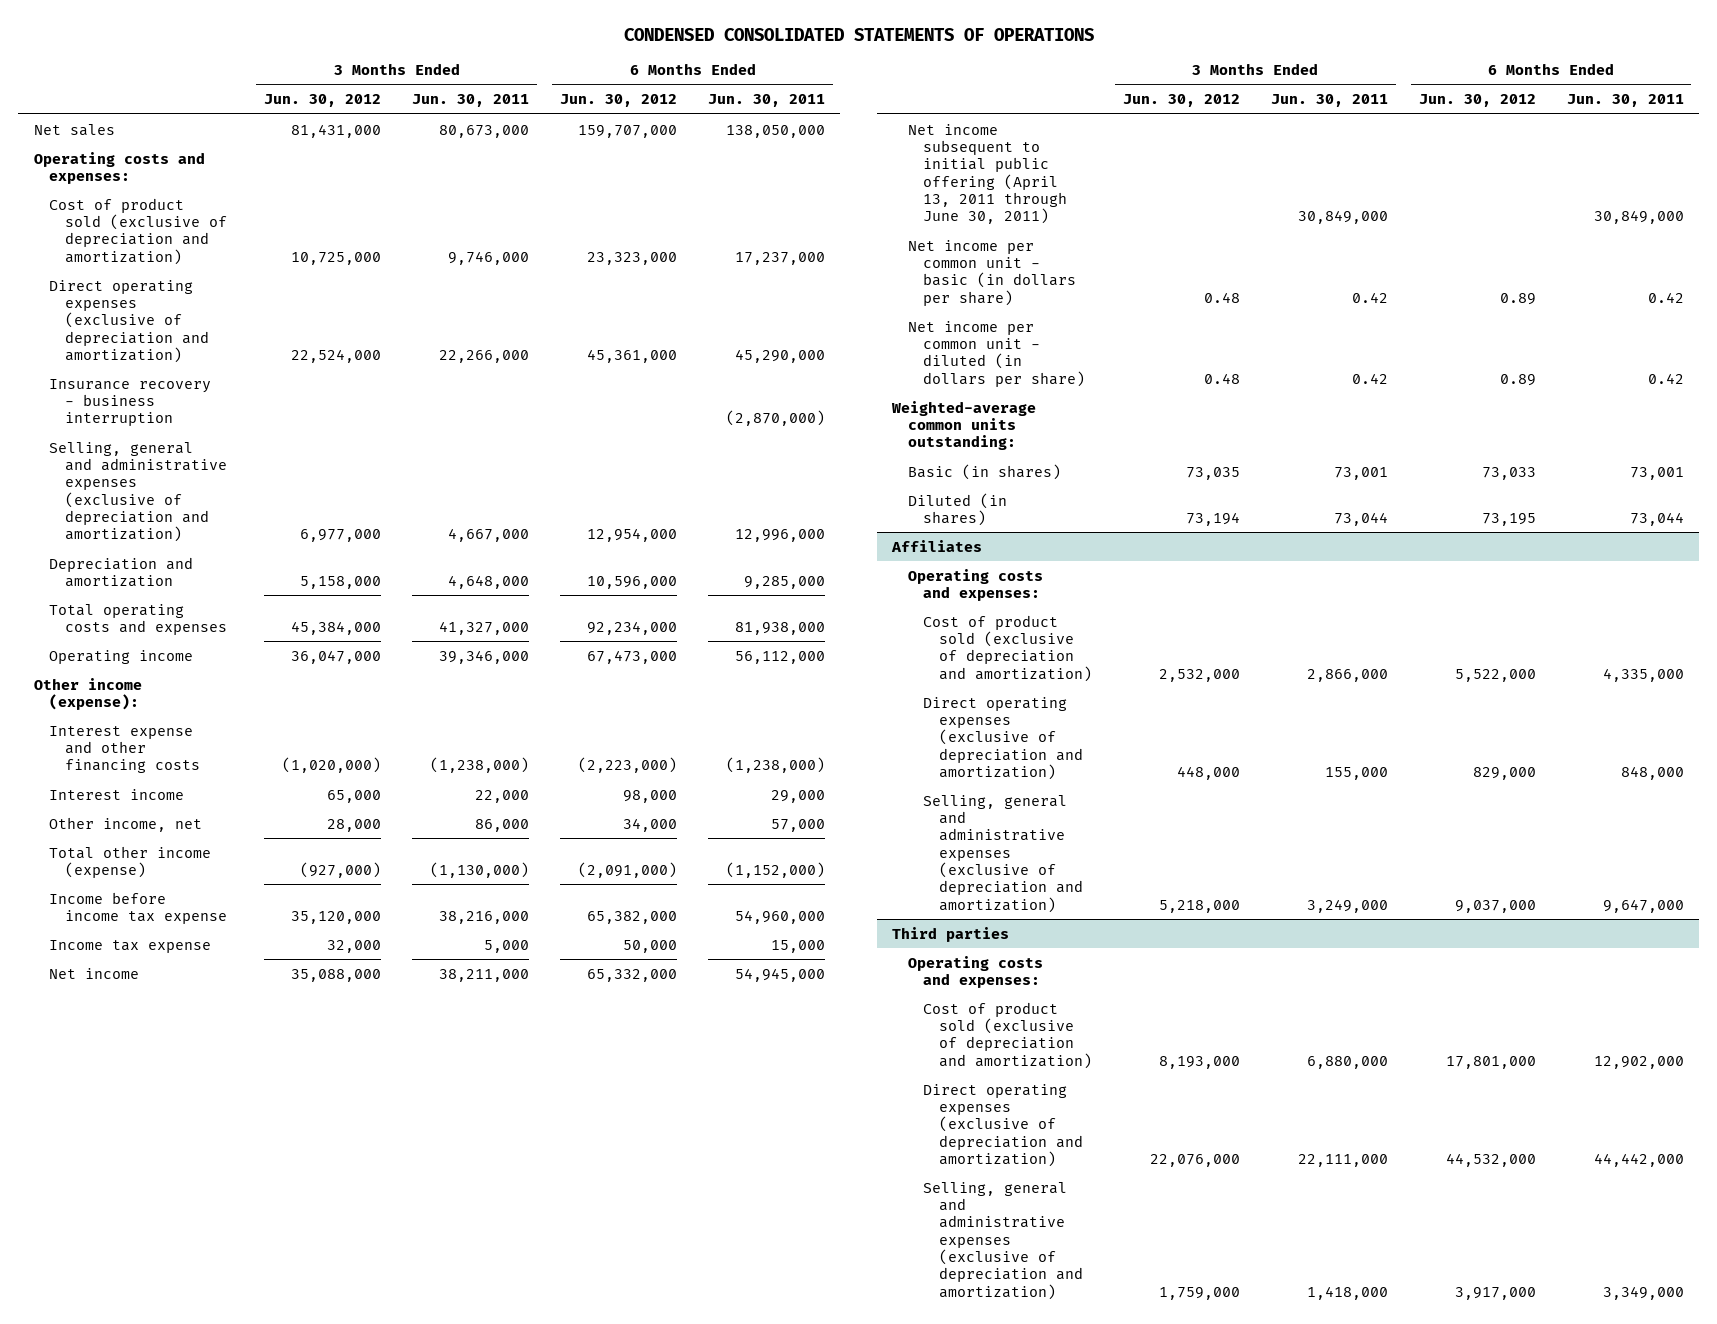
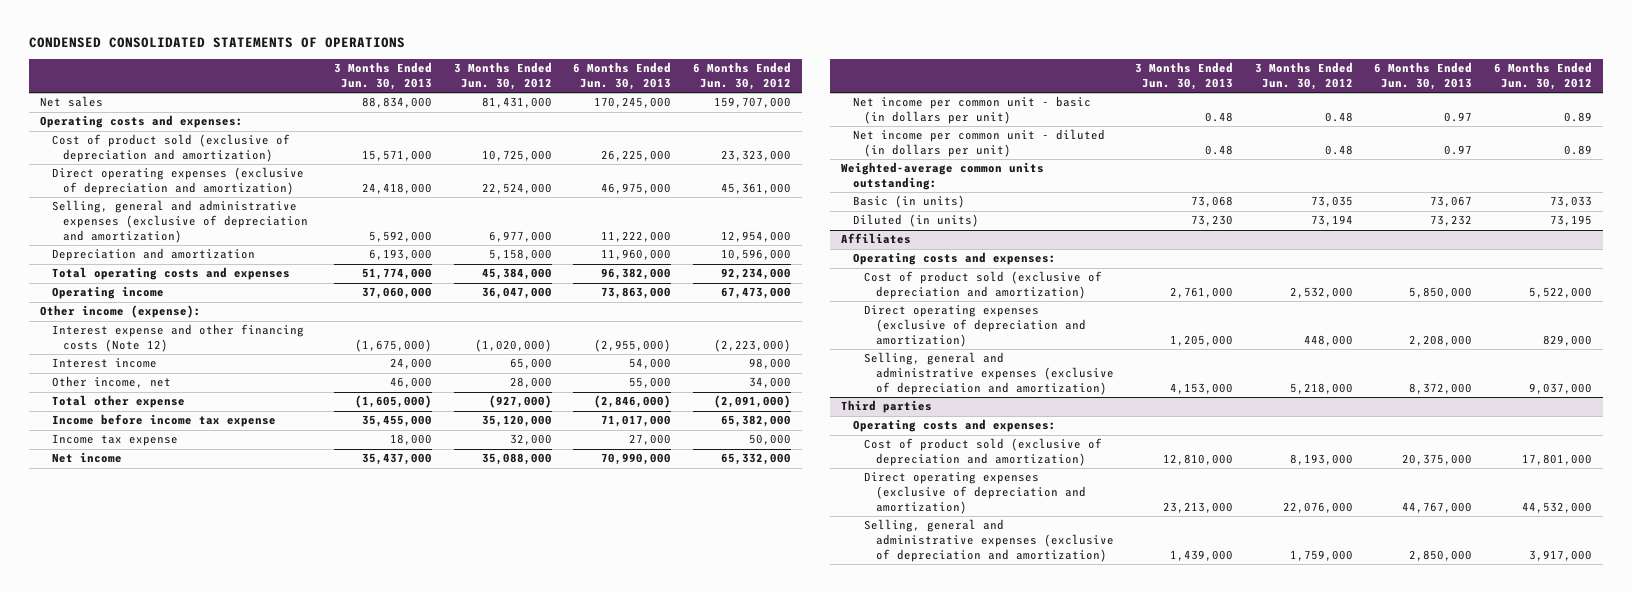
- | 3 Months Ended Jun. 30, 2012 | 3 Months Ended Jun. 30, 2011 | 6 Months Ended Jun. 30, 2012 | 6 Months Ended Jun. 30, 2011
+ | 3 Months Ended Jun. 30, 2013 | 3 Months Ended Jun. 30, 2012 | 6 Months Ended Jun. 30, 2013 | 6 Months Ended Jun. 30, 2012
- Insurance recovery - business interruption | | | | (2,870,000)
- Interest expense and other financing costs | (1,020,000) | (1,238,000) | (2,223,000) | (1,238,000)
+ Interest expense and other financing costs (Note 12) | (1,675,000) | (1,020,000) | (2,955,000) | (2,223,000)
- Total other income (expense) | (927,000) | (1,130,000) | (2,091,000) | (1,152,000)
+ Total other expense | (1,605,000) | (927,000) | (2,846,000) | (2,091,000)
- Net income subsequent to initial public offering (April 13, 2011 through June 30, 2011) | | 30,849,000 | | 30,849,000
- Net income per common unit - basic (in dollars per share) | 0.48 | 0.42 | 0.89 | 0.42
- Net income per common unit - diluted (in dollars per share) | 0.48 | 0.42 | 0.89 | 0.42
+ Net income per common unit - basic (in dollars per unit) | 0.48 | 0.48 | 0.97 | 0.89
+ Net income per common unit - diluted (in dollars per unit) | 0.48 | 0.48 | 0.97 | 0.89
- Basic (in shares) | 73,035 | 73,001 | 73,033 | 73,001
- Diluted (in shares) | 73,194 | 73,044 | 73,195 | 73,044
+ Basic (in units) | 73,068 | 73,035 | 73,067 | 73,033
+ Diluted (in units) | 73,230 | 73,194 | 73,232 | 73,195

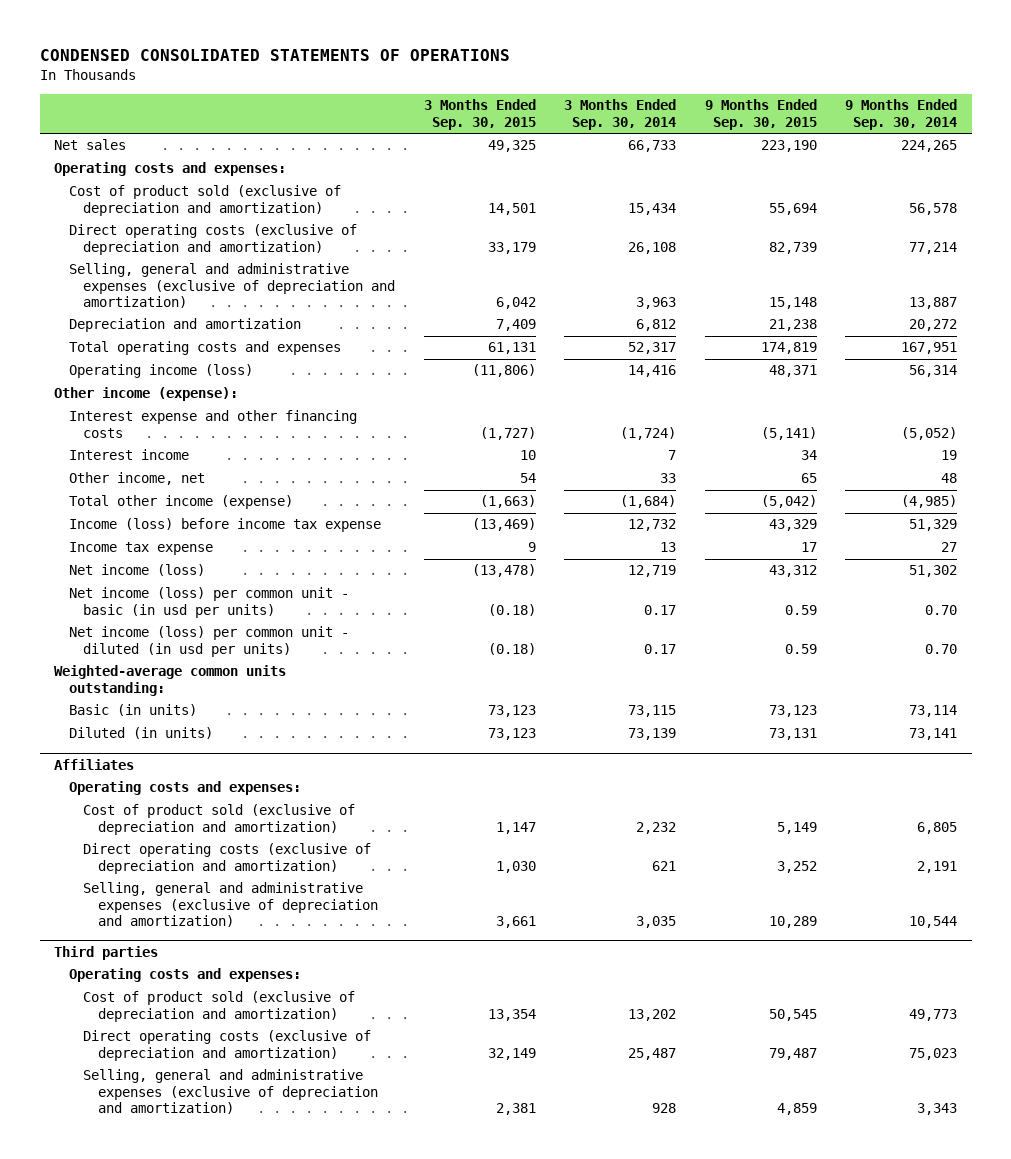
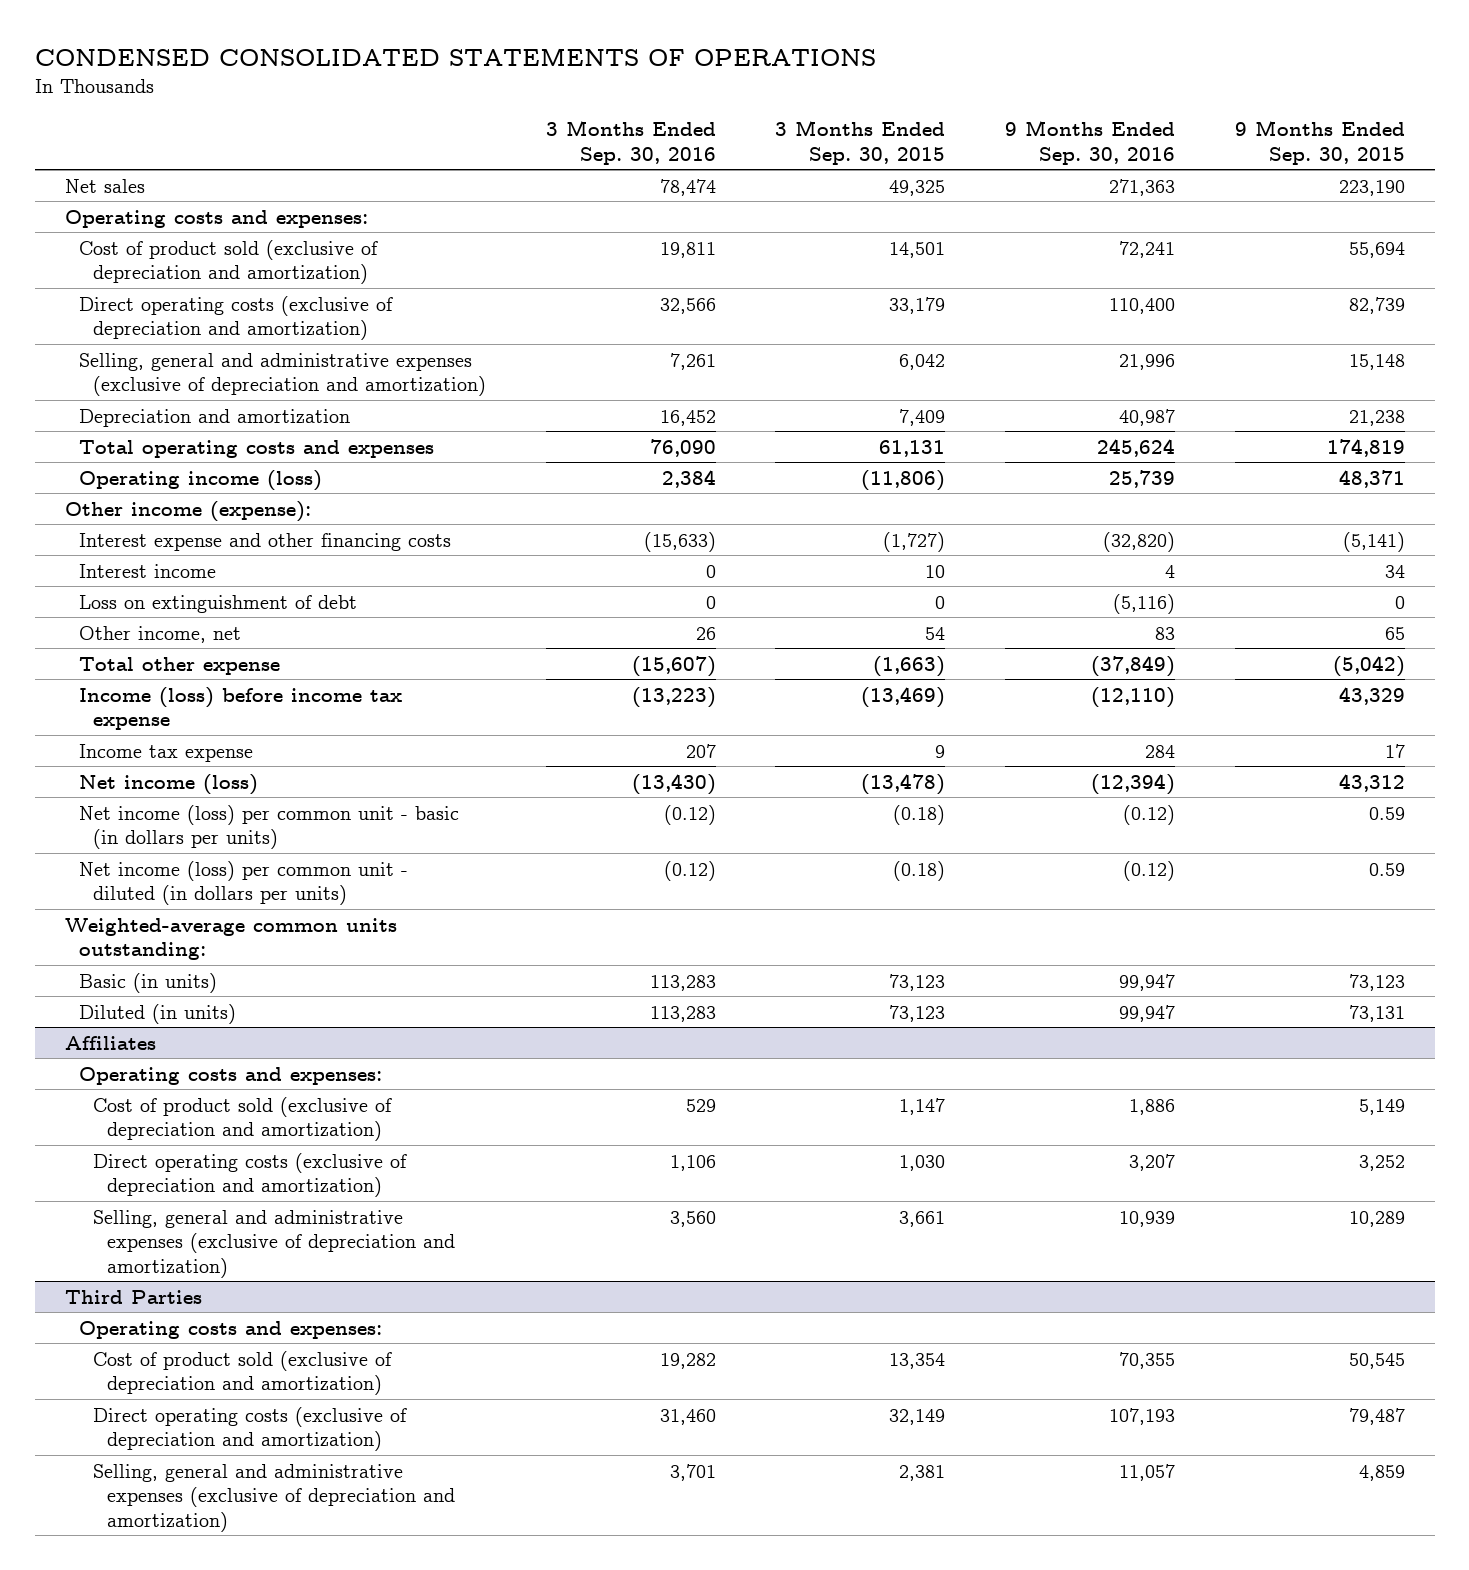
- | 3 Months Ended Sep. 30, 2015 | 3 Months Ended Sep. 30, 2014 | 9 Months Ended Sep. 30, 2015 | 9 Months Ended Sep. 30, 2014
+ | 3 Months Ended Sep. 30, 2016 | 3 Months Ended Sep. 30, 2015 | 9 Months Ended Sep. 30, 2016 | 9 Months Ended Sep. 30, 2015
+ Loss on extinguishment of debt | 0 | 0 | (5,116) | 0
- Total other income (expense) | (1,663) | (1,684) | (5,042) | (4,985)
+ Total other expense | (15,607) | (1,663) | (37,849) | (5,042)
- Net income (loss) per common unit - basic (in usd per units) | (0.18) | 0.17 | 0.59 | 0.70
- Net income (loss) per common unit - diluted (in usd per units) | (0.18) | 0.17 | 0.59 | 0.70
+ Net income (loss) per common unit - basic (in dollars per units) | (0.12) | (0.18) | (0.12) | 0.59
+ Net income (loss) per common unit - diluted (in dollars per units) | (0.12) | (0.18) | (0.12) | 0.59
- Third parties
+ Third Parties

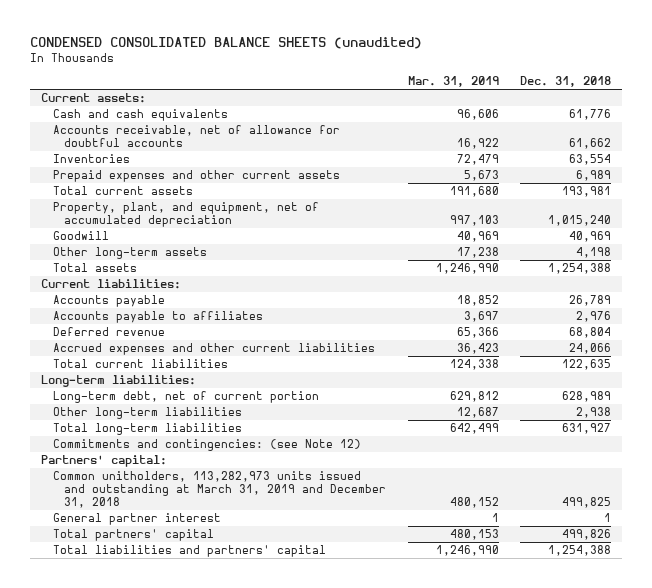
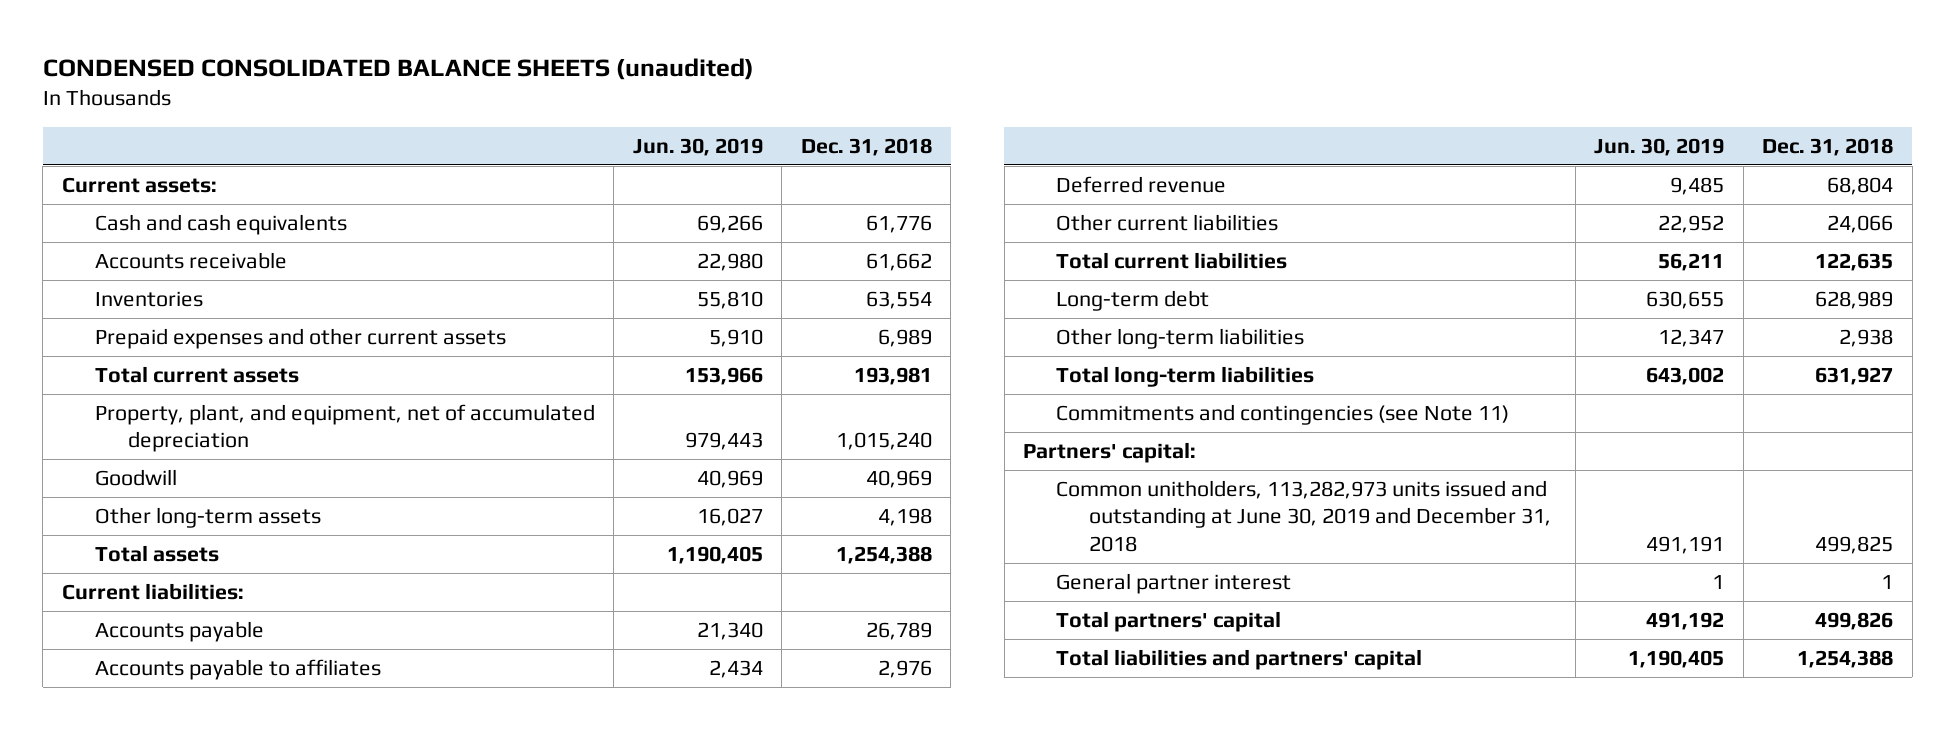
- | Mar. 31, 2019 | Dec. 31, 2018
+ | Jun. 30, 2019 | Dec. 31, 2018
- Accounts receivable, net of allowance for doubtful accounts | 16,922 | 61,662
+ Accounts receivable | 22,980 | 61,662
- Accrued expenses and other current liabilities | 36,423 | 24,066
+ Other current liabilities | 22,952 | 24,066
- Long-term liabilities:
- Long-term debt, net of current portion | 629,812 | 628,989
+ Long-term debt | 630,655 | 628,989
- Commitments and contingencies: (see Note 12)
+ Commitments and contingencies (see Note 11)
- Common unitholders, 113,282,973 units issued and outstanding at March 31, 2019 and December 31, 2018 | 480,152 | 499,825
+ Common unitholders, 113,282,973 units issued and outstanding at June 30, 2019 and December 31, 2018 | 491,191 | 499,825

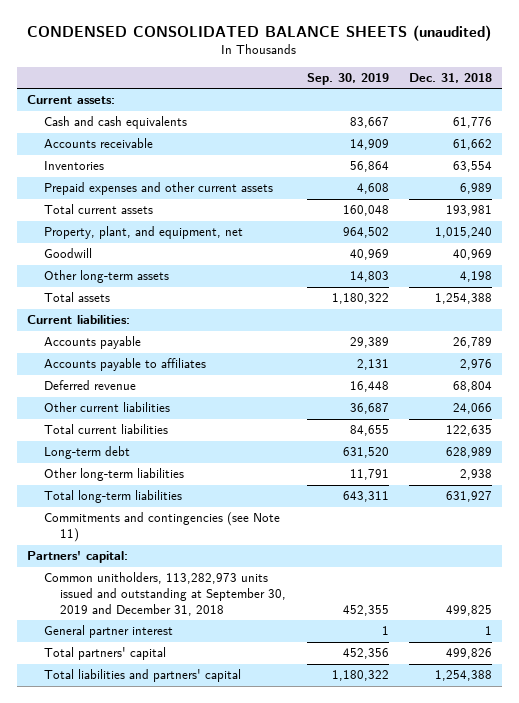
- | Jun. 30, 2019 | Dec. 31, 2018
+ | Sep. 30, 2019 | Dec. 31, 2018
- Property, plant, and equipment, net of accumulated depreciation | 979,443 | 1,015,240
+ Property, plant, and equipment, net | 964,502 | 1,015,240
- Common unitholders, 113,282,973 units issued and outstanding at June 30, 2019 and December 31, 2018 | 491,191 | 499,825
+ Common unitholders, 113,282,973 units issued and outstanding at September 30, 2019 and December 31, 2018 | 452,355 | 499,825

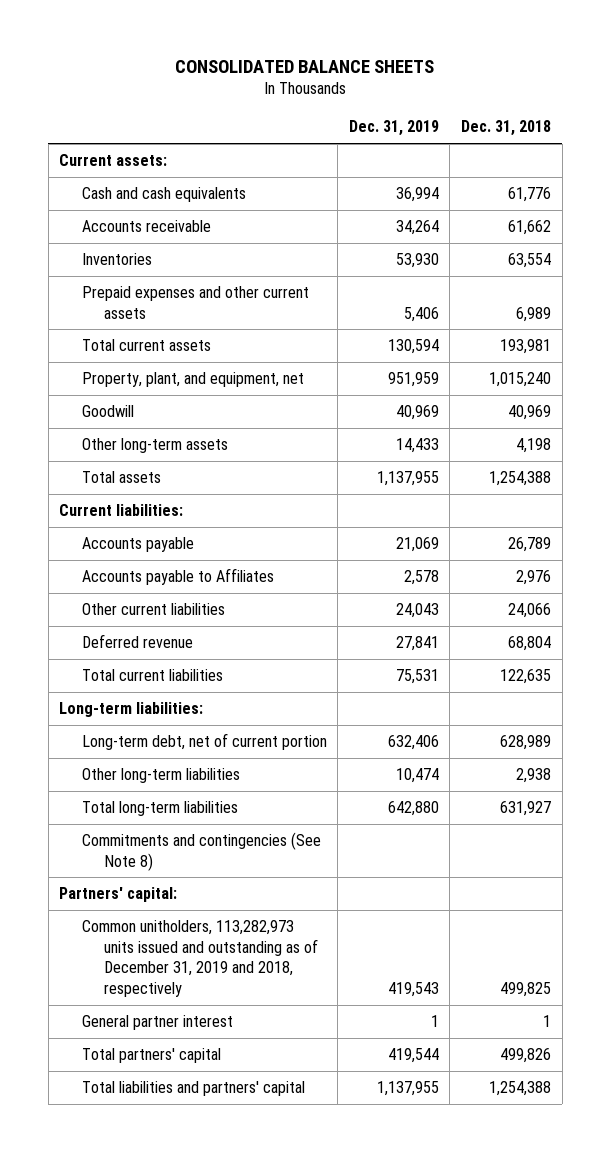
- CONDENSED CONSOLIDATED BALANCE SHEETS (unaudited)
+ CONSOLIDATED BALANCE SHEETS
- | Sep. 30, 2019 | Dec. 31, 2018
+ | Dec. 31, 2019 | Dec. 31, 2018
- Accounts payable to affiliates | 2,131 | 2,976
+ Accounts payable to Affiliates | 2,578 | 2,976
moved down: Deferred revenue | 27,841 | 68,804
- Long-term debt | 631,520 | 628,989
+ Long-term liabilities:
+ Long-term debt, net of current portion | 632,406 | 628,989
- Commitments and contingencies (see Note 11)
+ Commitments and contingencies (See Note 8)
- Common unitholders, 113,282,973 units issued and outstanding at September 30, 2019 and December 31, 2018 | 452,355 | 499,825
+ Common unitholders, 113,282,973 units issued and outstanding as of December 31, 2019 and 2018, respectively | 419,543 | 499,825

